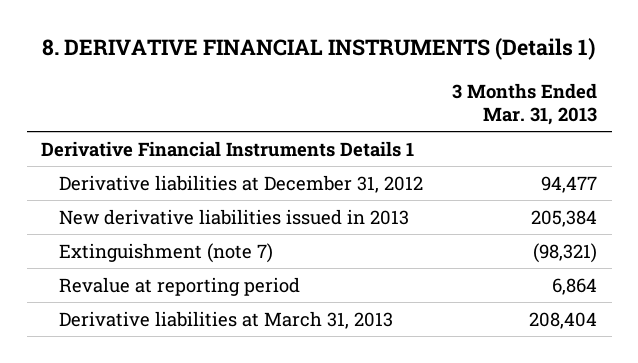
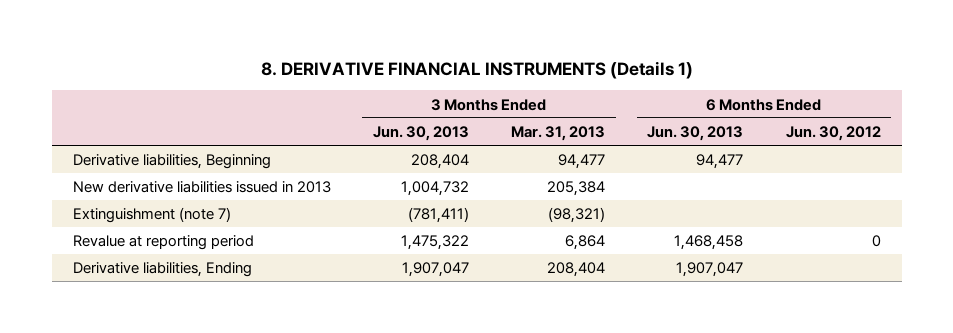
- | 3 Months Ended Mar. 31, 2013
+ | 3 Months Ended Jun. 30, 2013 | 3 Months Ended Mar. 31, 2013 | 6 Months Ended Jun. 30, 2013 | 6 Months Ended Jun. 30, 2012
- Derivative Financial Instruments Details 1
- Derivative liabilities at December 31, 2012 | 94,477
+ Derivative liabilities, Beginning | 208,404 | 94,477 | 94,477 |
- Derivative liabilities at March 31, 2013 | 208,404
+ Derivative liabilities, Ending | 1,907,047 | 208,404 | 1,907,047 |

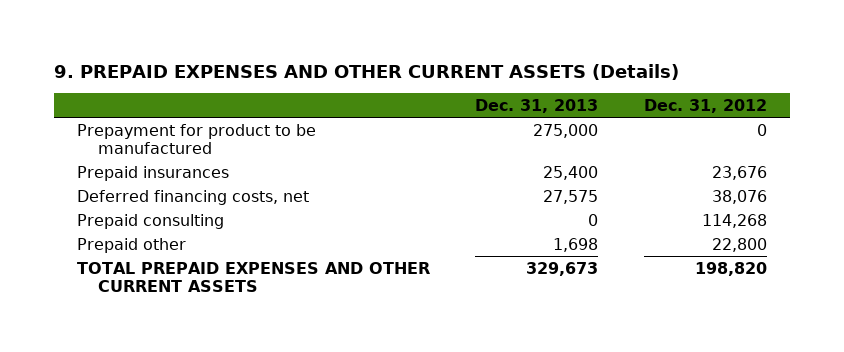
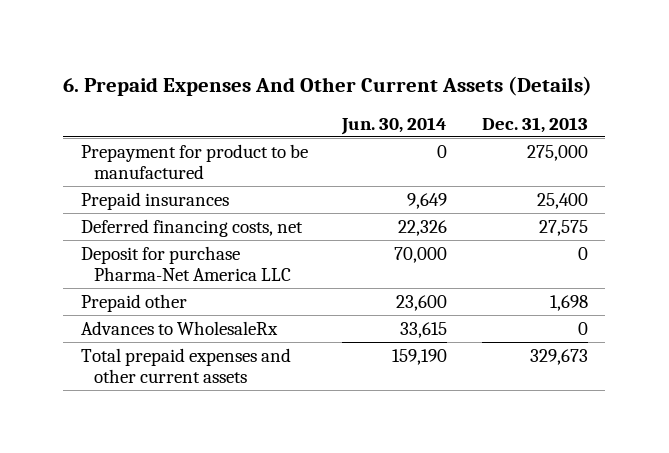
- 9. PREPAID EXPENSES AND OTHER CURRENT ASSETS (Details)
+ 6. Prepaid Expenses And Other Current Assets (Details)
- | Dec. 31, 2013 | Dec. 31, 2012
+ | Jun. 30, 2014 | Dec. 31, 2013
- Prepaid consulting | 0 | 114,268
+ Deposit for purchase Pharma-Net America LLC | 70,000 | 0
- TOTAL PREPAID EXPENSES AND OTHER CURRENT ASSETS | 329,673 | 198,820
+ Advances to WholesaleRx | 33,615 | 0
+ Total prepaid expenses and other current assets | 159,190 | 329,673

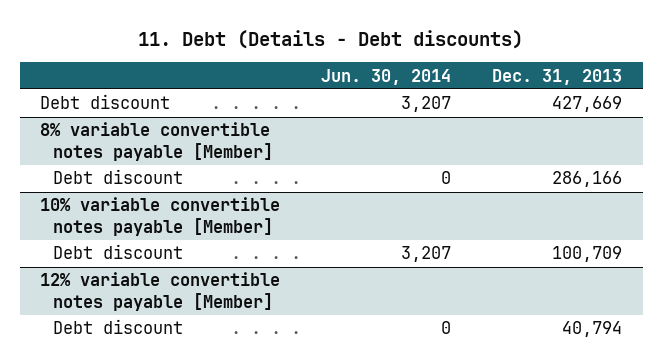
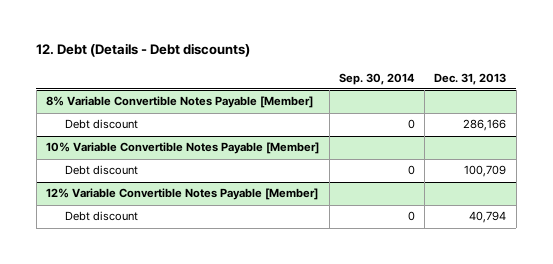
- 11. Debt (Details - Debt discounts)
+ 12. Debt (Details - Debt discounts)
- | Jun. 30, 2014 | Dec. 31, 2013
+ | Sep. 30, 2014 | Dec. 31, 2013
- Debt discount | 3,207 | 427,669
- 8% variable convertible notes payable [Member]
+ 8% Variable Convertible Notes Payable [Member]
- 10% variable convertible notes payable [Member]
+ 10% Variable Convertible Notes Payable [Member]
- 12% variable convertible notes payable [Member]
+ 12% Variable Convertible Notes Payable [Member]

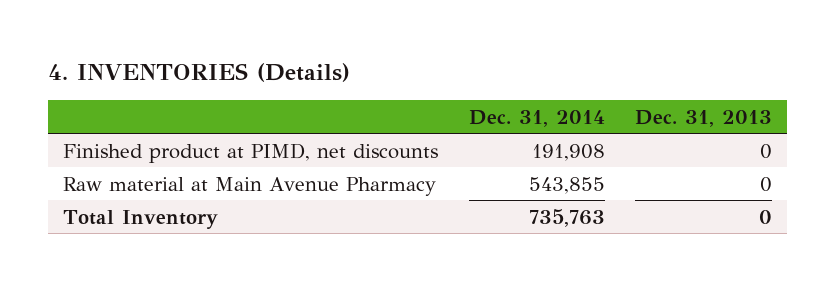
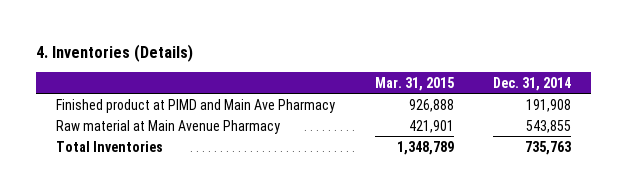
- 4. INVENTORIES (Details)
+ 4. Inventories (Details)
- | Dec. 31, 2014 | Dec. 31, 2013
+ | Mar. 31, 2015 | Dec. 31, 2014
- Finished product at PIMD, net discounts | 191,908 | 0
+ Finished product at PIMD and Main Ave Pharmacy | 926,888 | 191,908
- Total Inventory | 735,763 | 0
+ Total Inventories | 1,348,789 | 735,763

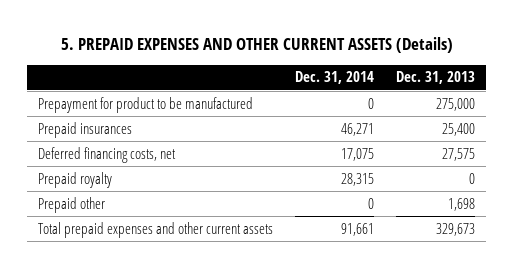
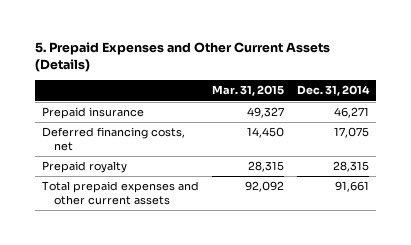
- 5. PREPAID EXPENSES AND OTHER CURRENT ASSETS (Details)
+ 5. Prepaid Expenses and Other Current Assets (Details)
- | Dec. 31, 2014 | Dec. 31, 2013
+ | Mar. 31, 2015 | Dec. 31, 2014
- Prepayment for product to be manufactured | 0 | 275,000
- Prepaid insurances | 46,271 | 25,400
+ Prepaid insurance | 49,327 | 46,271
- Prepaid other | 0 | 1,698

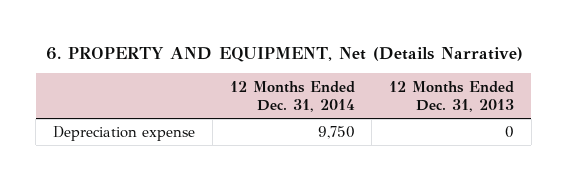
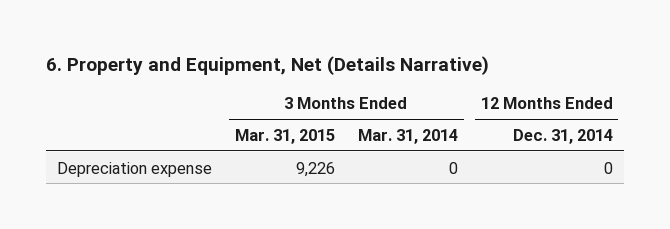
- 6. PROPERTY AND EQUIPMENT, Net (Details Narrative)
+ 6. Property and Equipment, Net (Details Narrative)
- | 12 Months Ended Dec. 31, 2014 | 12 Months Ended Dec. 31, 2013
+ | 3 Months Ended Mar. 31, 2015 | 3 Months Ended Mar. 31, 2014 | 12 Months Ended Dec. 31, 2014
- Depreciation expense | 9,750 | 0
+ Depreciation expense | 9,226 | 0 | 0

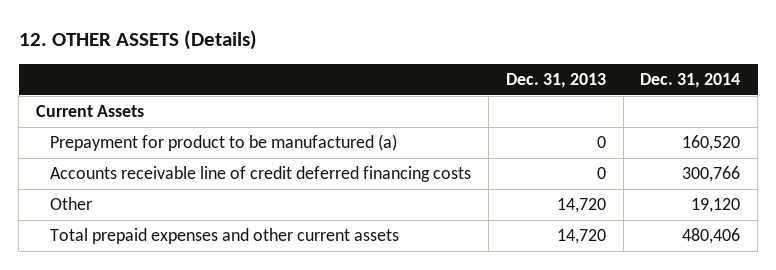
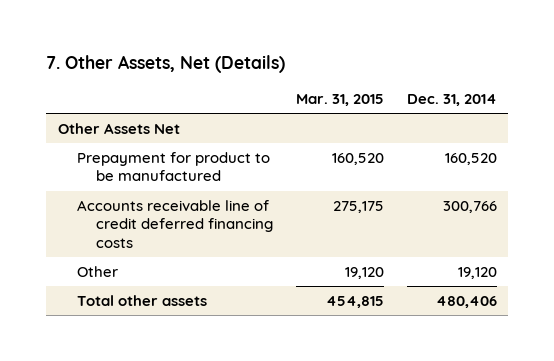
- 12. OTHER ASSETS (Details)
+ 7. Other Assets, Net (Details)
- | Dec. 31, 2013 | Dec. 31, 2014
+ | Mar. 31, 2015 | Dec. 31, 2014
- Current Assets
- Prepayment for product to be manufactured (a) | 0 | 160,520
+ Other Assets Net
+ Prepayment for product to be manufactured | 160,520 | 160,520
- Total prepaid expenses and other current assets | 14,720 | 480,406
+ Total other assets | 454,815 | 480,406

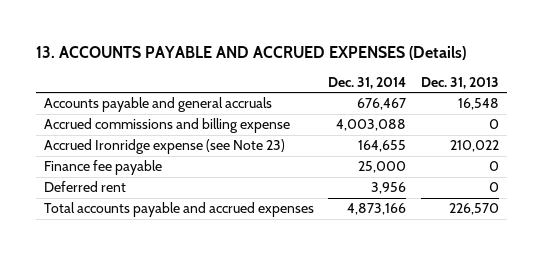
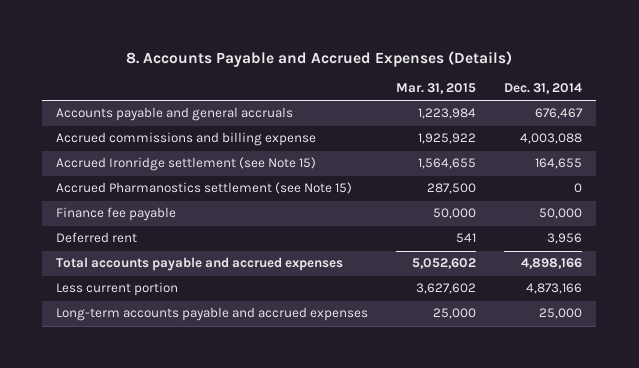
- 13. ACCOUNTS PAYABLE AND ACCRUED EXPENSES (Details)
+ 8. Accounts Payable and Accrued Expenses (Details)
- | Dec. 31, 2014 | Dec. 31, 2013
+ | Mar. 31, 2015 | Dec. 31, 2014
- Accrued Ironridge expense (see Note 23) | 164,655 | 210,022
- Finance fee payable | 25,000 | 0
+ Accrued Ironridge settlement (see Note 15) | 1,564,655 | 164,655
+ Accrued Pharmanostics settlement (see Note 15) | 287,500 | 0
+ Finance fee payable | 50,000 | 50,000
- Total accounts payable and accrued expenses | 4,873,166 | 226,570
+ Total accounts payable and accrued expenses | 5,052,602 | 4,898,166
+ Less current portion | 3,627,602 | 4,873,166
+ Long-term accounts payable and accrued expenses | 25,000 | 25,000

